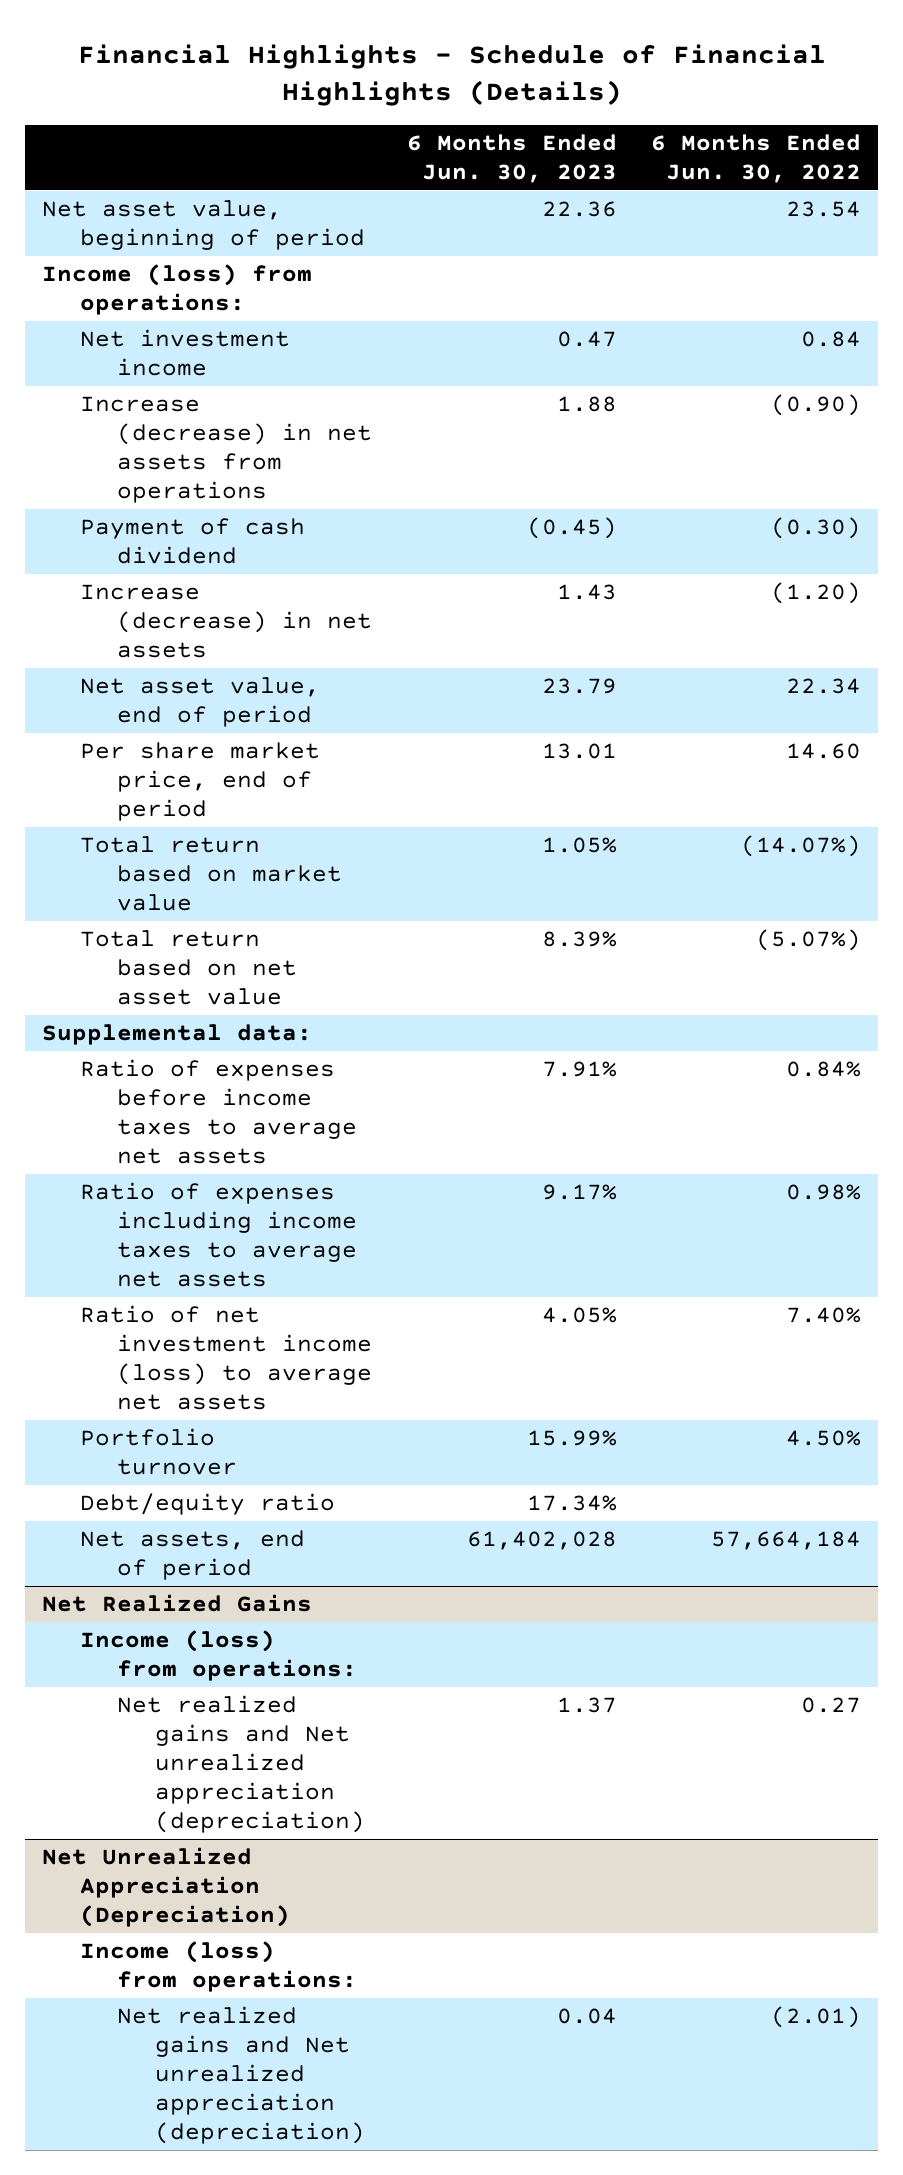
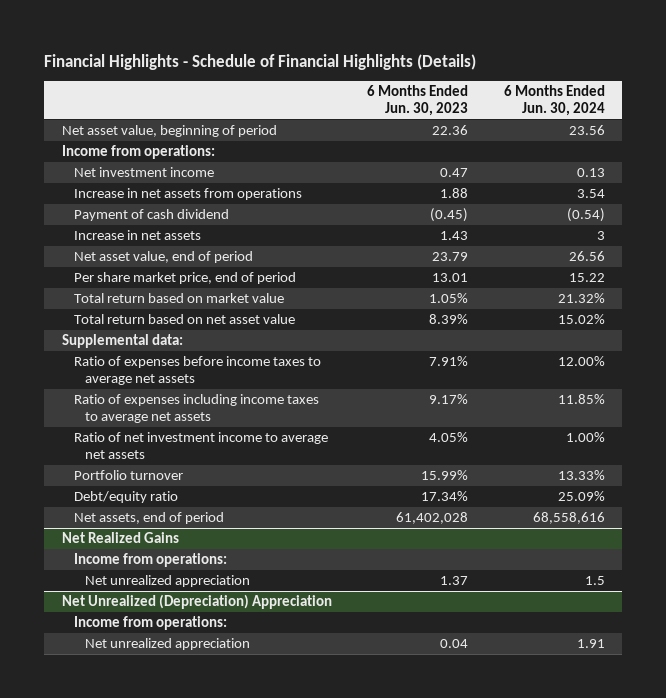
- | 6 Months Ended Jun. 30, 2023 | 6 Months Ended Jun. 30, 2022
+ | 6 Months Ended Jun. 30, 2023 | 6 Months Ended Jun. 30, 2024
- Income (loss) from operations:
+ Income from operations:
- Increase (decrease) in net assets from operations | 1.88 | (0.90)
+ Increase in net assets from operations | 1.88 | 3.54
- Increase (decrease) in net assets | 1.43 | (1.20)
+ Increase in net assets | 1.43 | 3
- Ratio of net investment income (loss) to average net assets | 4.05% | 7.40%
+ Ratio of net investment income to average net assets | 4.05% | 1.00%
@ Net Realized Gains
- Income (loss) from operations:
- Net realized gains and Net unrealized appreciation (depreciation) | 1.37 | 0.27
- Net Unrealized Appreciation (Depreciation)
- Income (loss) from operations:
- Net realized gains and Net unrealized appreciation (depreciation) | 0.04 | (2.01)
@ Net Realized Gains
+ Income from operations:
+ Net unrealized appreciation | 1.37 | 1.5
+ Net Unrealized (Depreciation) Appreciation
+ Income from operations:
+ Net unrealized appreciation | 0.04 | 1.91

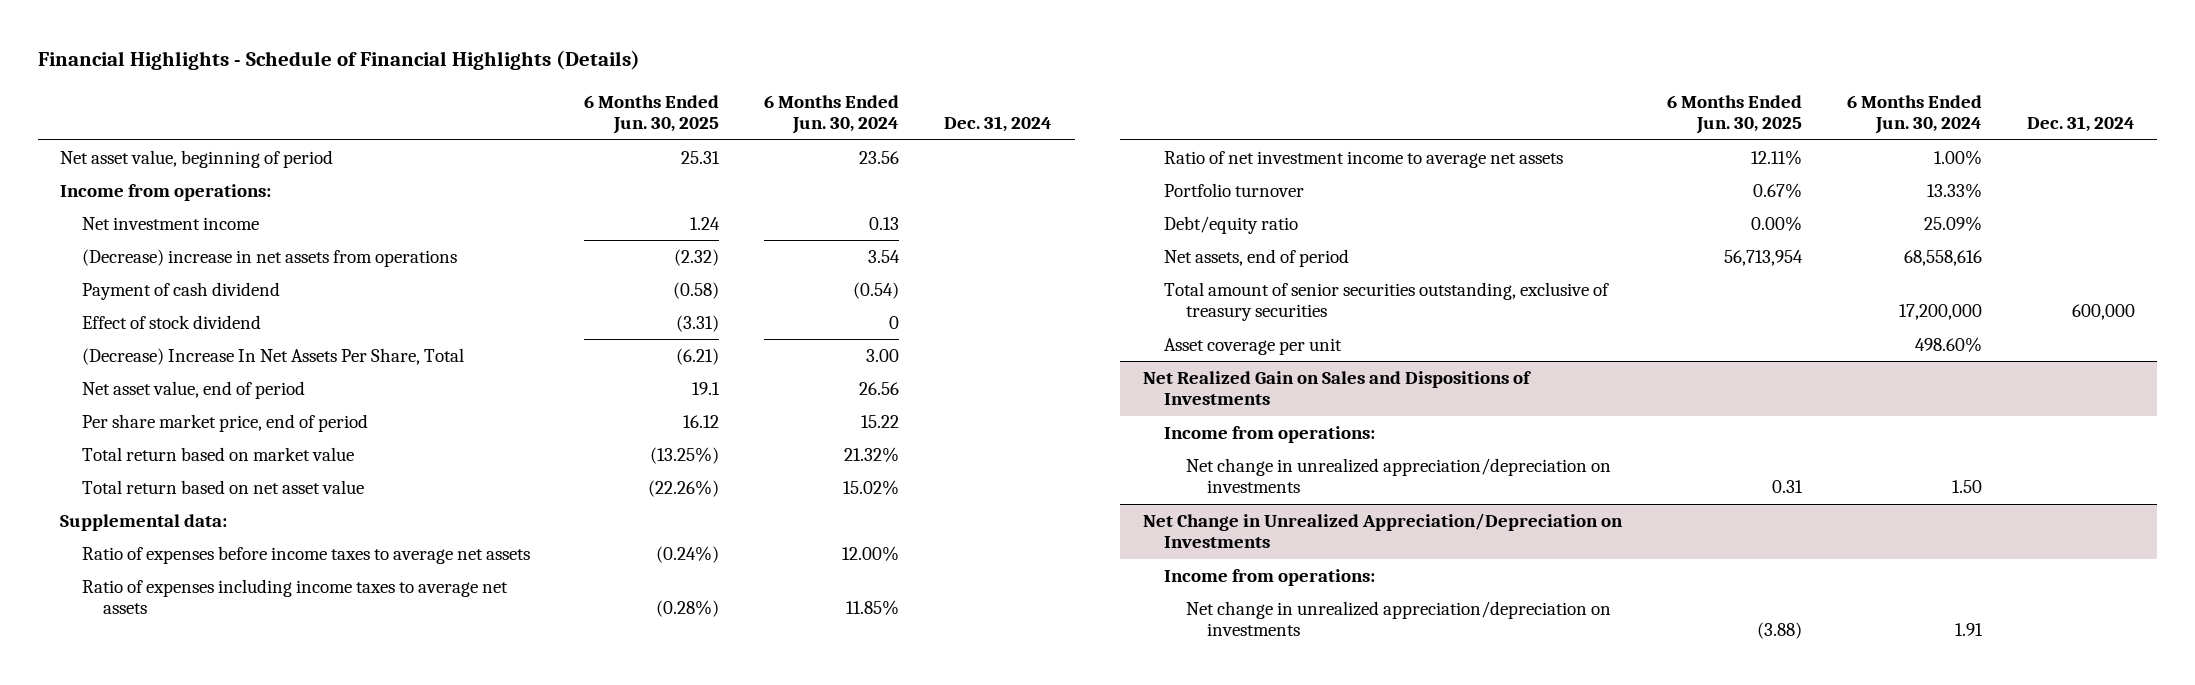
- | 6 Months Ended Jun. 30, 2023 | 6 Months Ended Jun. 30, 2024
+ | 6 Months Ended Jun. 30, 2025 | 6 Months Ended Jun. 30, 2024 | Dec. 31, 2024
- Increase in net assets from operations | 1.88 | 3.54
+ (Decrease) increase in net assets from operations | (2.32) | 3.54 |
- Increase in net assets | 1.43 | 3
+ Effect of stock dividend | (3.31) | 0 |
+ (Decrease) Increase In Net Assets Per Share, Total | (6.21) | 3.00 |
- Net Realized Gains
+ Total amount of senior securities outstanding, exclusive of treasury securities | | 17,200,000 | 600,000
+ Asset coverage per unit | | 498.60% |
+ Net Realized Gain on Sales and Dispositions of Investments
- Net unrealized appreciation | 1.37 | 1.5
- Net Unrealized (Depreciation) Appreciation
+ Net change in unrealized appreciation/depreciation on investments | 0.31 | 1.50 |
+ Net Change in Unrealized Appreciation/Depreciation on Investments
- Net unrealized appreciation | 0.04 | 1.91
+ Net change in unrealized appreciation/depreciation on investments | (3.88) | 1.91 |

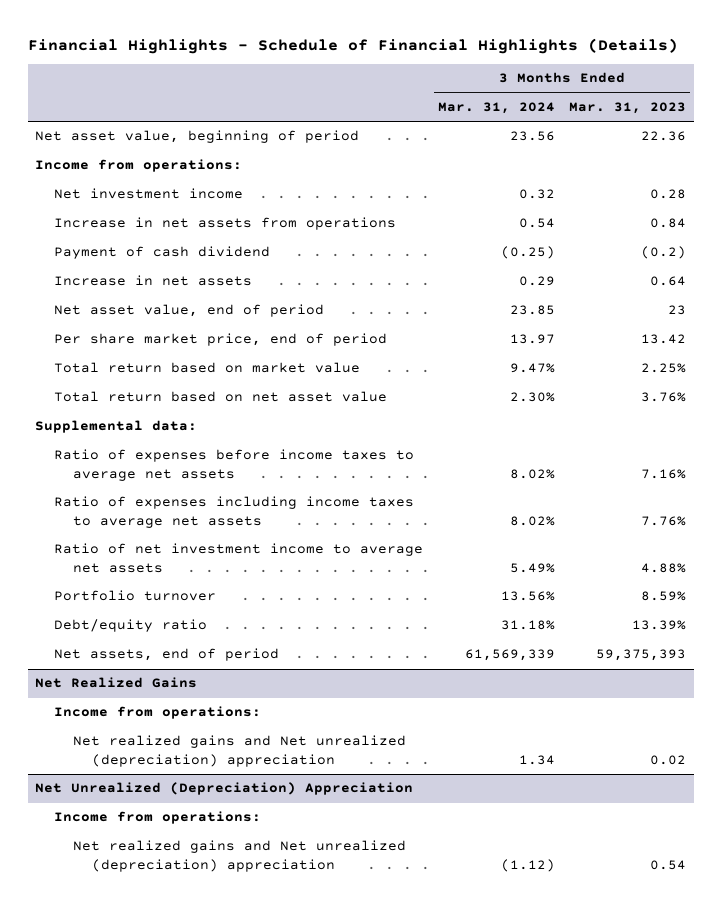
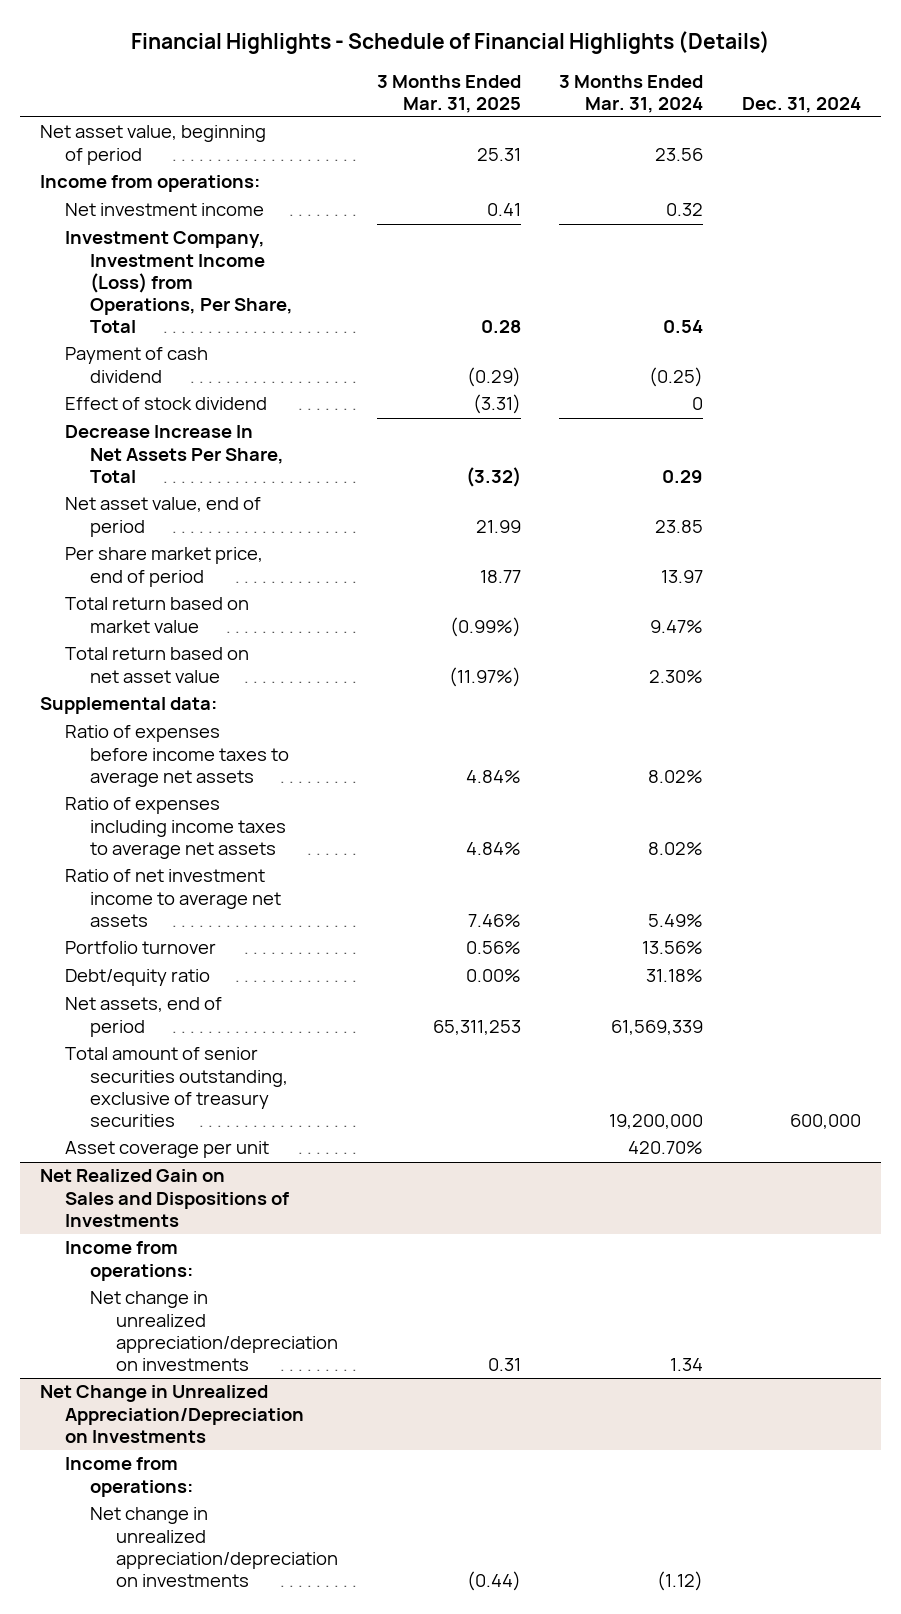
- | 3 Months Ended Mar. 31, 2024 | 3 Months Ended Mar. 31, 2023
+ | 3 Months Ended Mar. 31, 2025 | 3 Months Ended Mar. 31, 2024 | Dec. 31, 2024
- Increase in net assets from operations | 0.54 | 0.84
+ Investment Company, Investment Income (Loss) from Operations, Per Share, Total | 0.28 | 0.54 |
- Increase in net assets | 0.29 | 0.64
+ Effect of stock dividend | (3.31) | 0 |
+ Decrease Increase In Net Assets Per Share, Total | (3.32) | 0.29 |
- Net Realized Gains
+ Total amount of senior securities outstanding, exclusive of treasury securities | | 19,200,000 | 600,000
+ Asset coverage per unit | | 420.70% |
+ Net Realized Gain on Sales and Dispositions of Investments
- Net realized gains and Net unrealized (depreciation) appreciation | 1.34 | 0.02
- Net Unrealized (Depreciation) Appreciation
+ Net change in unrealized appreciation/depreciation on investments | 0.31 | 1.34 |
+ Net Change in Unrealized Appreciation/Depreciation on Investments
- Net realized gains and Net unrealized (depreciation) appreciation | (1.12) | 0.54
+ Net change in unrealized appreciation/depreciation on investments | (0.44) | (1.12) |

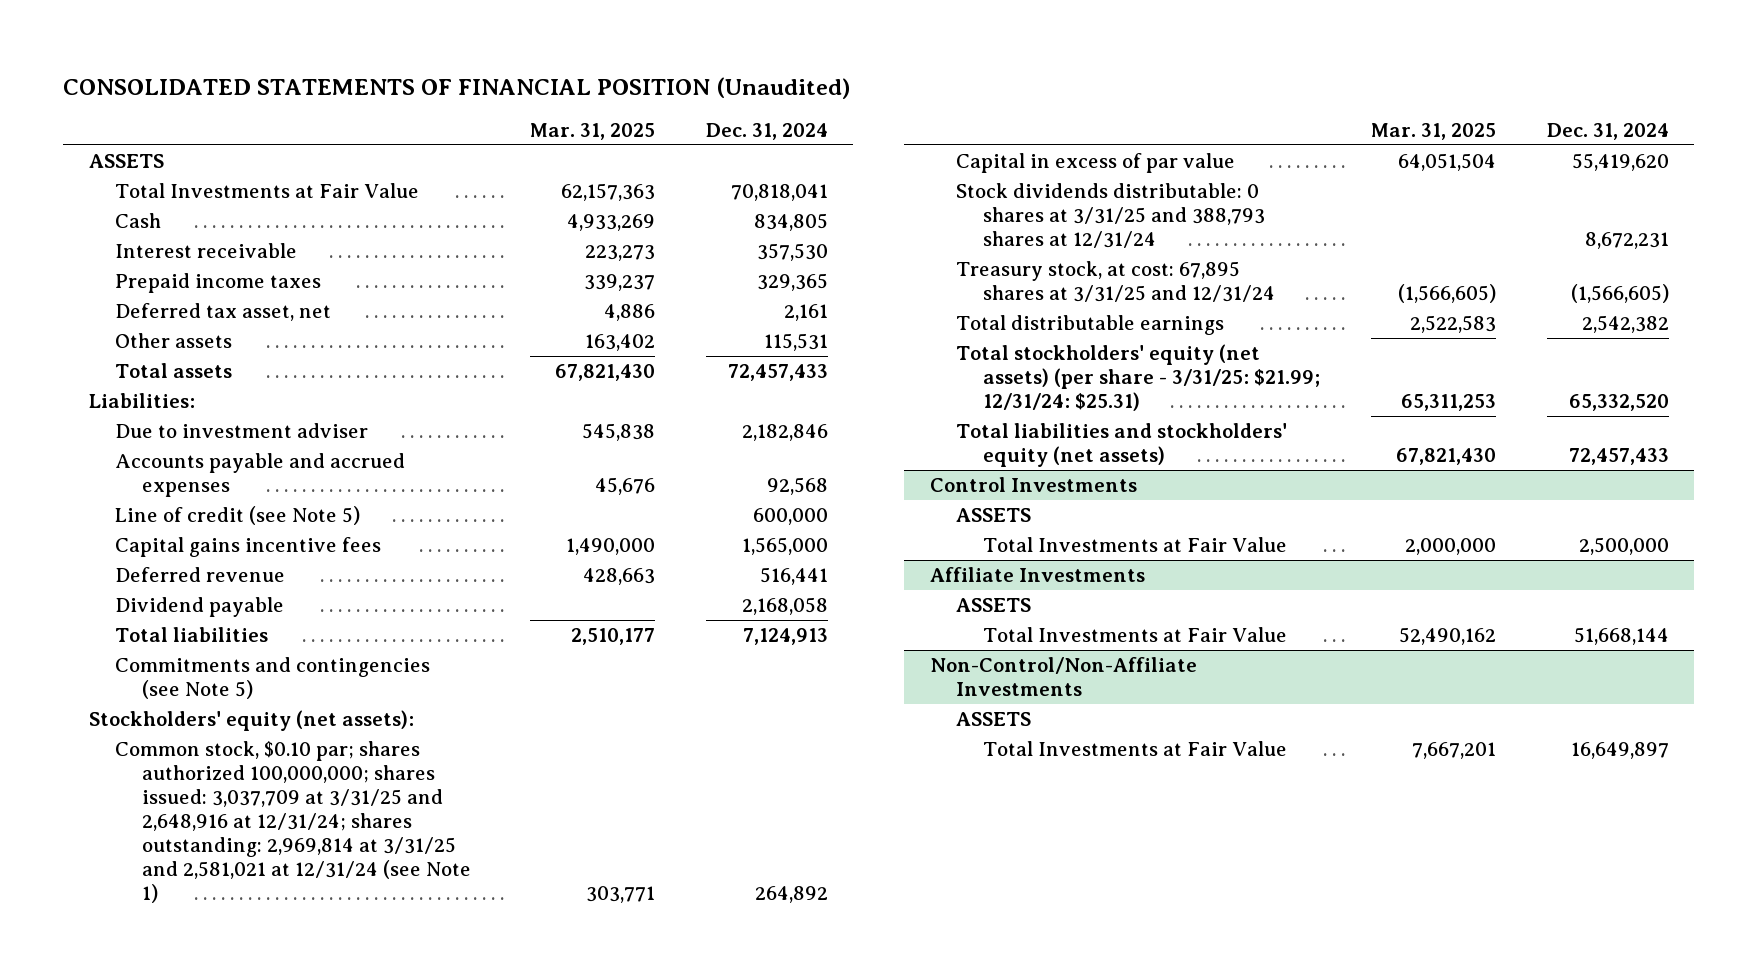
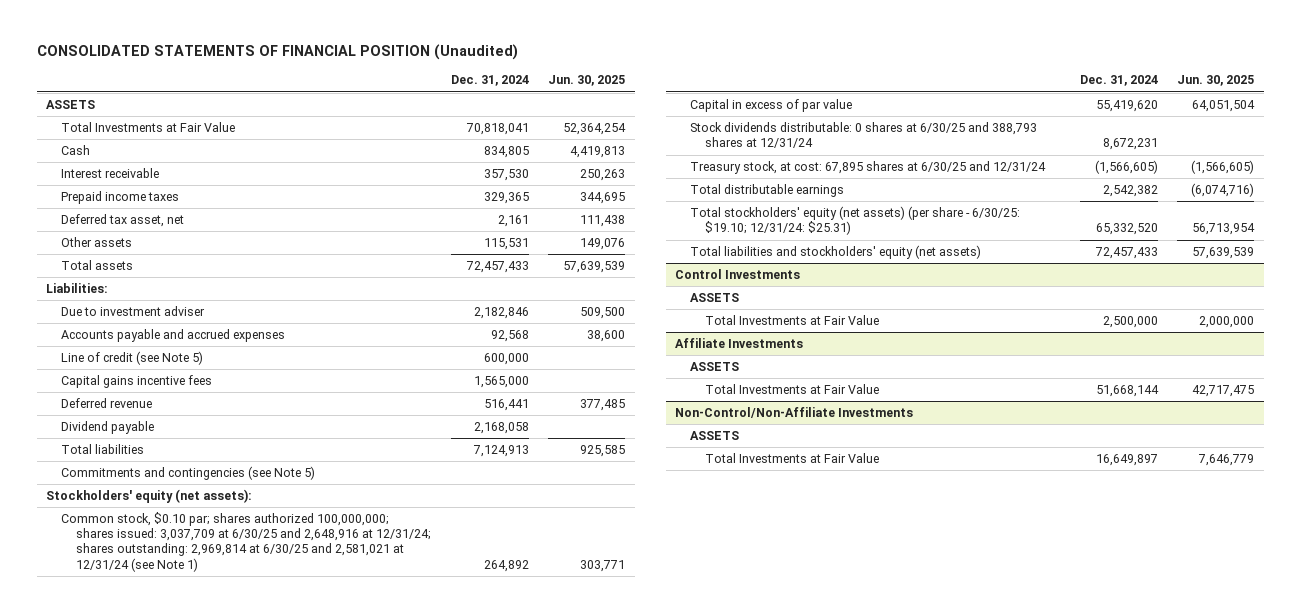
- | Mar. 31, 2025 | Dec. 31, 2024
+ | Dec. 31, 2024 | Jun. 30, 2025
- Common stock, $0.10 par; shares authorized 100,000,000; shares issued: 3,037,709 at 3/31/25 and 2,648,916 at 12/31/24; shares outstanding: 2,969,814 at 3/31/25 and 2,581,021 at 12/31/24 (see Note 1) | 303,771 | 264,892
+ Common stock, $0.10 par; shares authorized 100,000,000; shares issued: 3,037,709 at 6/30/25 and 2,648,916 at 12/31/24; shares outstanding: 2,969,814 at 6/30/25 and 2,581,021 at 12/31/24 (see Note 1) | 264,892 | 303,771
- Stock dividends distributable: 0 shares at 3/31/25 and 388,793 shares at 12/31/24 | | 8,672,231
- Treasury stock, at cost: 67,895 shares at 3/31/25 and 12/31/24 | (1,566,605) | (1,566,605)
+ Stock dividends distributable: 0 shares at 6/30/25 and 388,793 shares at 12/31/24 | 8,672,231 |
+ Treasury stock, at cost: 67,895 shares at 6/30/25 and 12/31/24 | (1,566,605) | (1,566,605)
- Total stockholders' equity (net assets) (per share - 3/31/25: $21.99; 12/31/24: $25.31) | 65,311,253 | 65,332,520
+ Total stockholders' equity (net assets) (per share - 6/30/25: $19.10; 12/31/24: $25.31) | 65,332,520 | 56,713,954

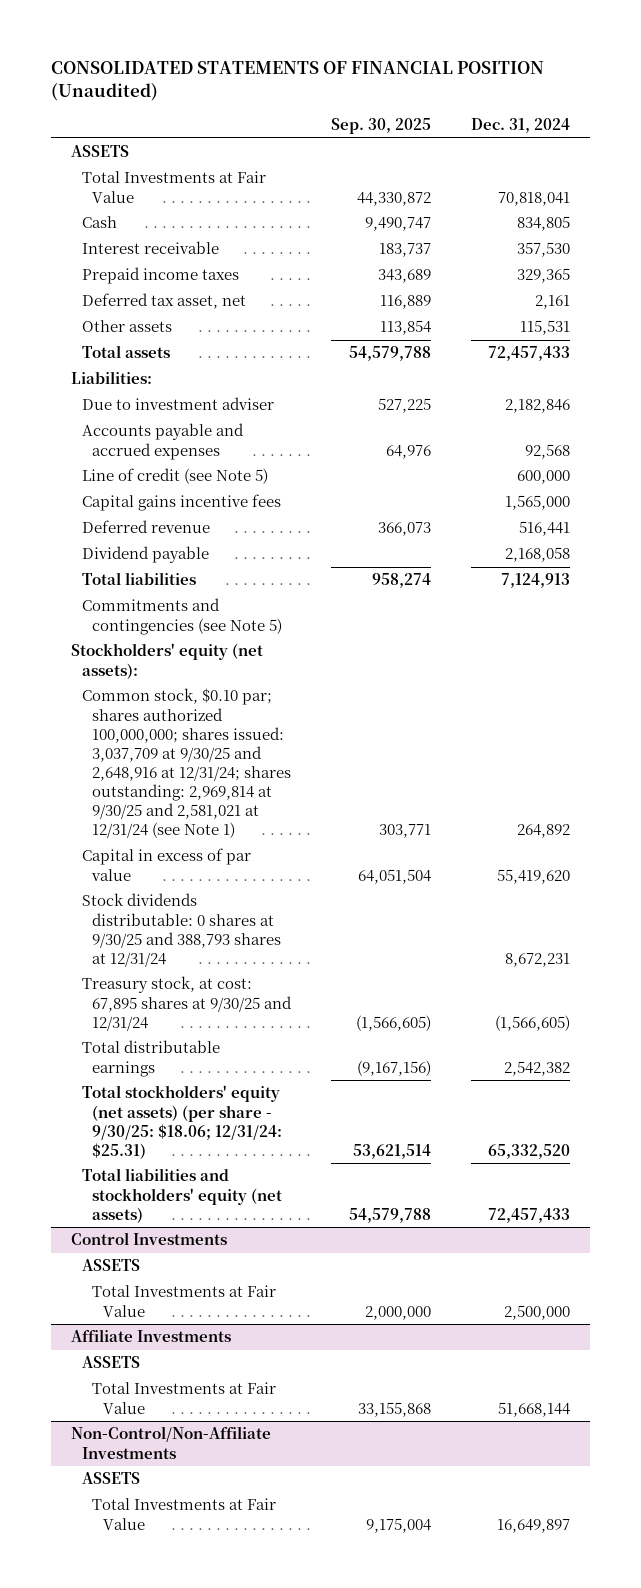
- | Dec. 31, 2024 | Jun. 30, 2025
+ | Sep. 30, 2025 | Dec. 31, 2024
- Common stock, $0.10 par; shares authorized 100,000,000; shares issued: 3,037,709 at 6/30/25 and 2,648,916 at 12/31/24; shares outstanding: 2,969,814 at 6/30/25 and 2,581,021 at 12/31/24 (see Note 1) | 264,892 | 303,771
+ Common stock, $0.10 par; shares authorized 100,000,000; shares issued: 3,037,709 at 9/30/25 and 2,648,916 at 12/31/24; shares outstanding: 2,969,814 at 9/30/25 and 2,581,021 at 12/31/24 (see Note 1) | 303,771 | 264,892
- Stock dividends distributable: 0 shares at 6/30/25 and 388,793 shares at 12/31/24 | 8,672,231 |
- Treasury stock, at cost: 67,895 shares at 6/30/25 and 12/31/24 | (1,566,605) | (1,566,605)
+ Stock dividends distributable: 0 shares at 9/30/25 and 388,793 shares at 12/31/24 | | 8,672,231
+ Treasury stock, at cost: 67,895 shares at 9/30/25 and 12/31/24 | (1,566,605) | (1,566,605)
- Total stockholders' equity (net assets) (per share - 6/30/25: $19.10; 12/31/24: $25.31) | 65,332,520 | 56,713,954
+ Total stockholders' equity (net assets) (per share - 9/30/25: $18.06; 12/31/24: $25.31) | 53,621,514 | 65,332,520

